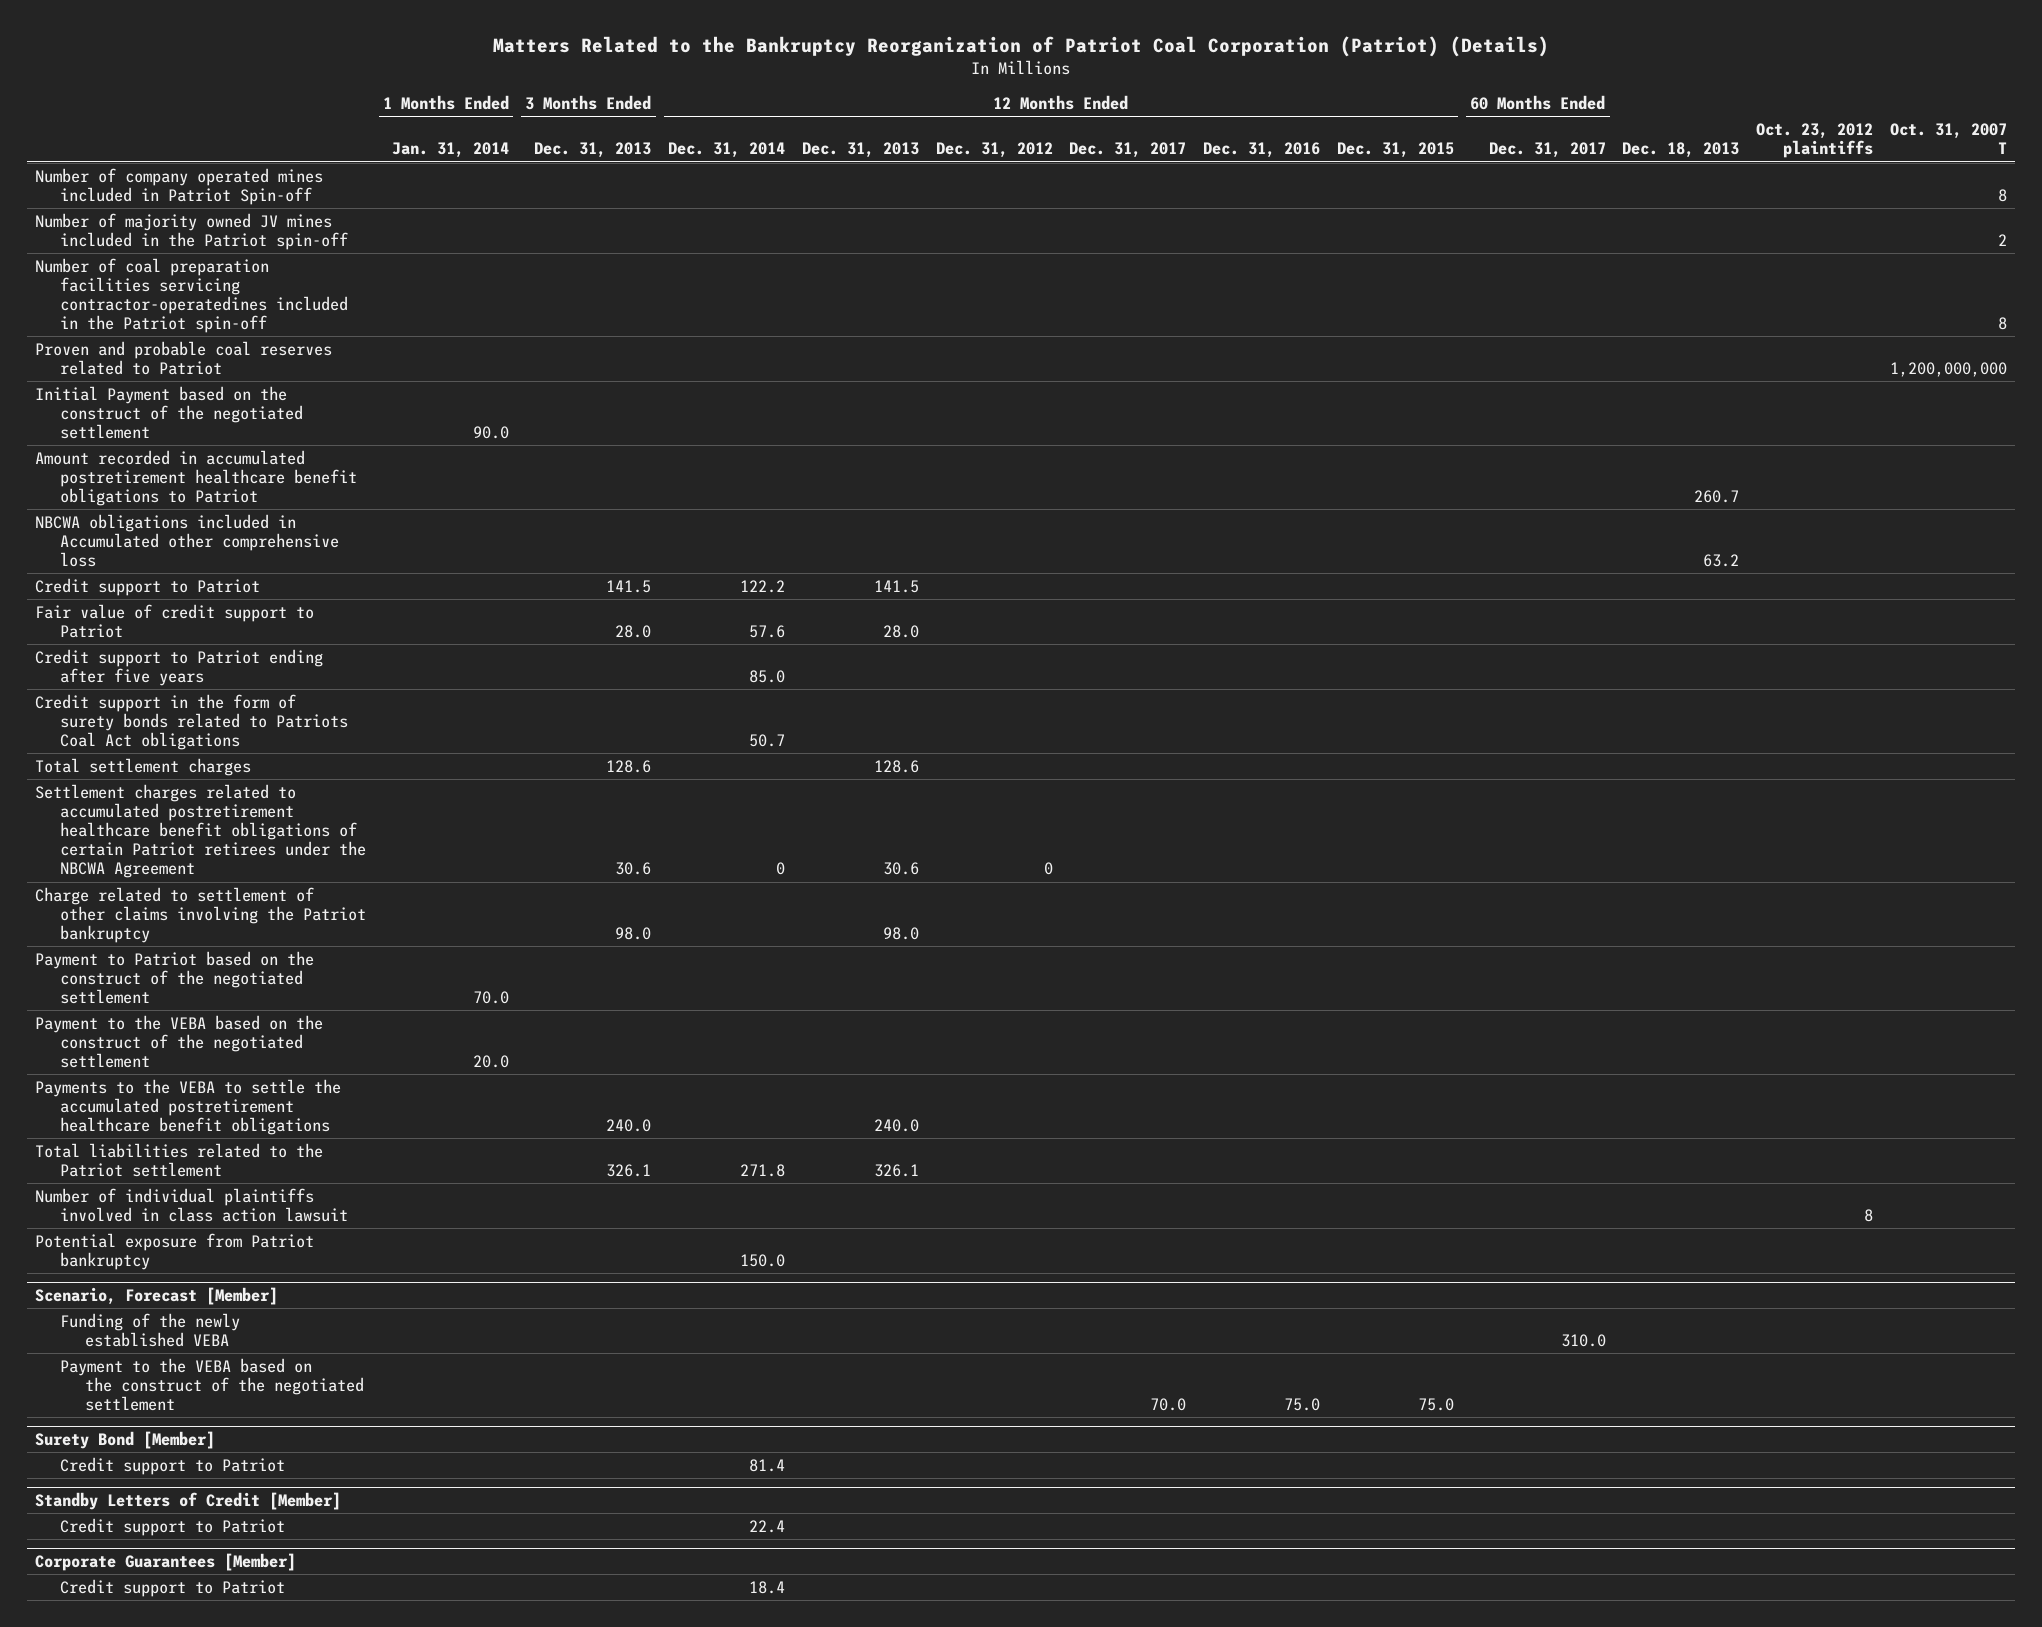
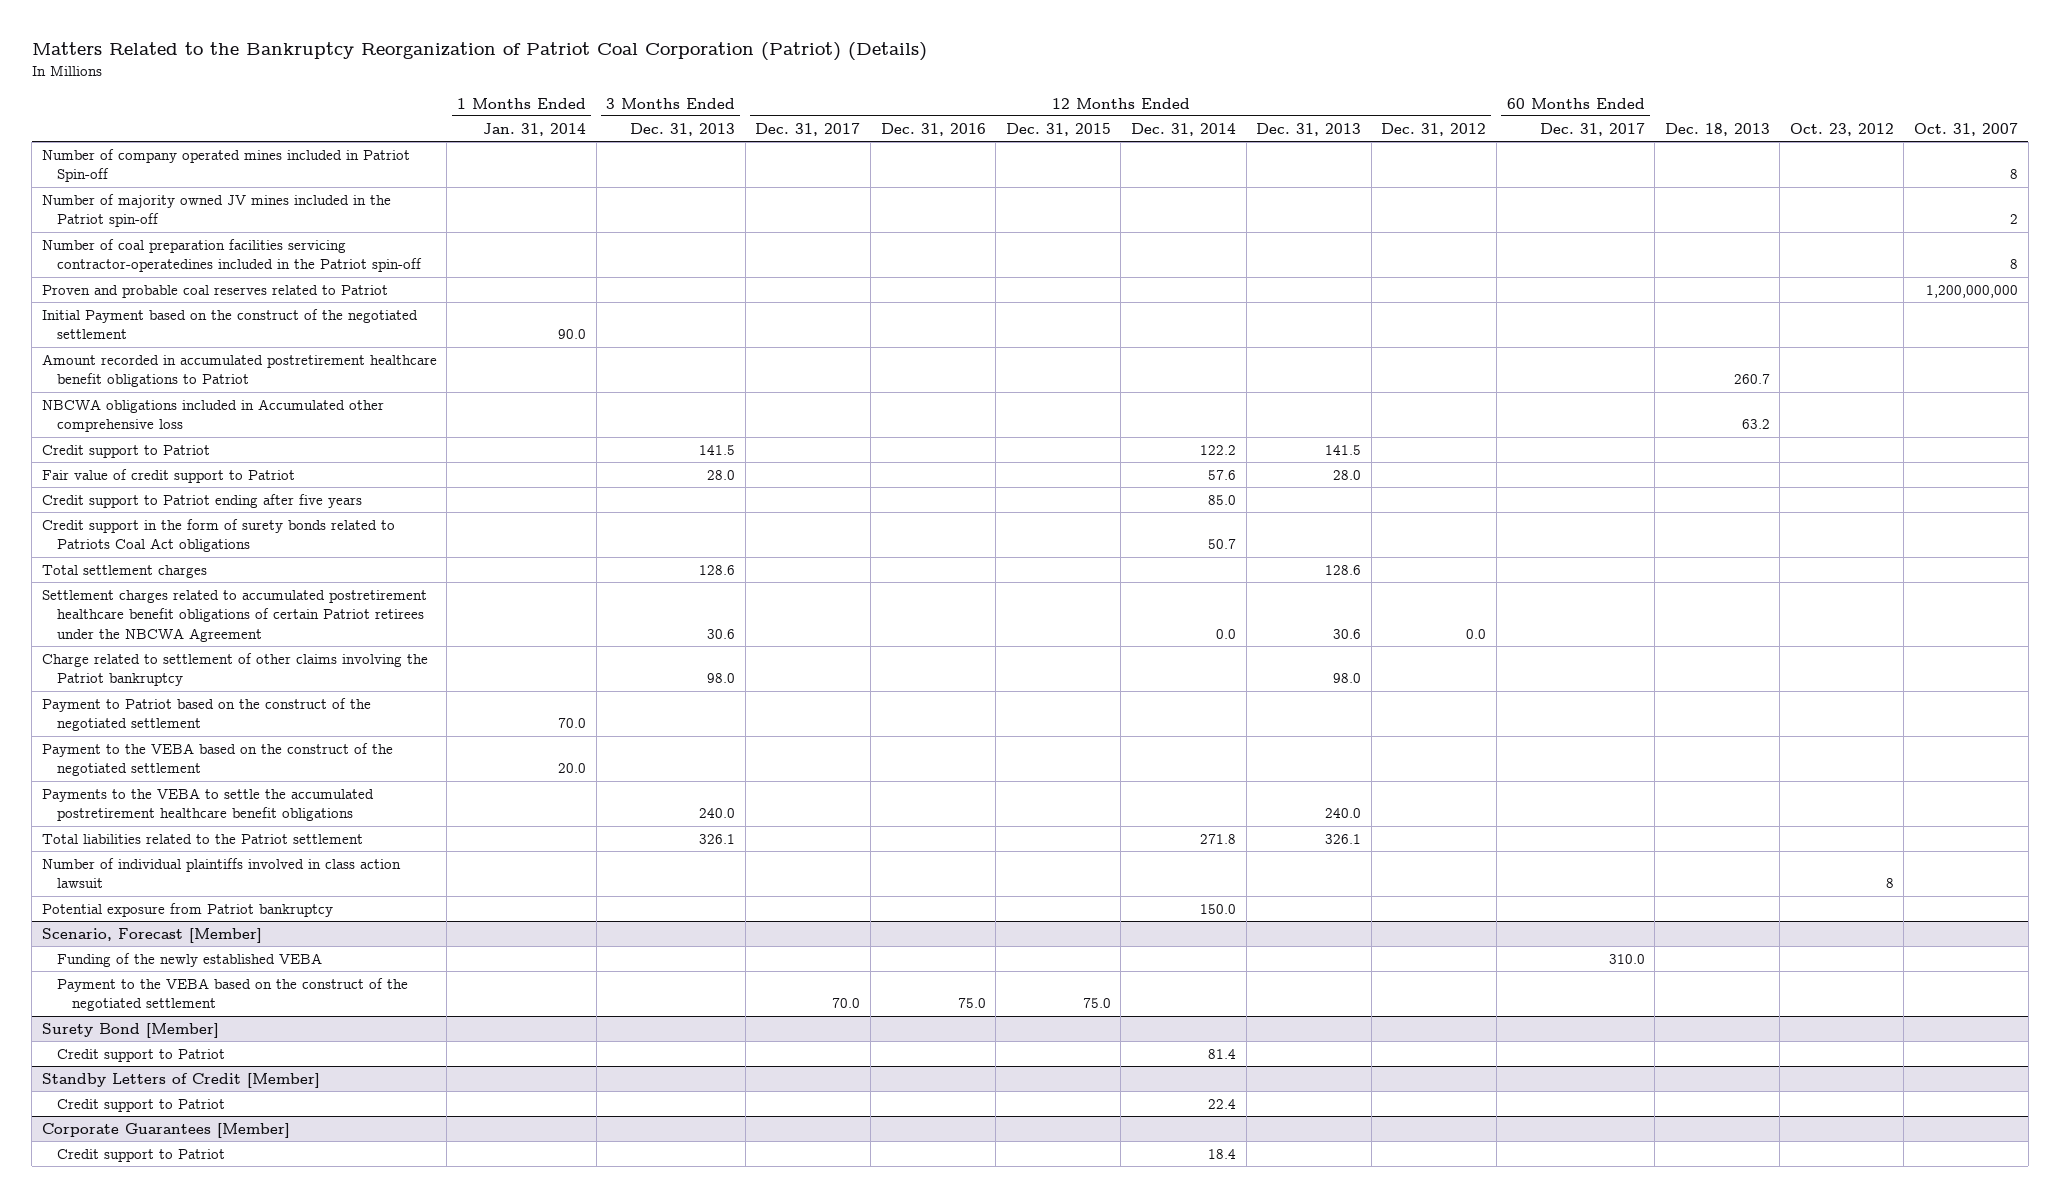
- | 1 Months Ended Jan. 31, 2014 | 3 Months Ended Dec. 31, 2013 | 12 Months Ended Dec. 31, 2014 | 12 Months Ended Dec. 31, 2013 | 12 Months Ended Dec. 31, 2012 | 12 Months Ended Dec. 31, 2017 | 12 Months Ended Dec. 31, 2016 | 12 Months Ended Dec. 31, 2015 | 60 Months Ended Dec. 31, 2017 | Dec. 18, 2013 | Oct. 23, 2012 plaintiffs | Oct. 31, 2007 T
+ | 1 Months Ended Jan. 31, 2014 | 3 Months Ended Dec. 31, 2013 | 12 Months Ended Dec. 31, 2017 | 12 Months Ended Dec. 31, 2016 | 12 Months Ended Dec. 31, 2015 | 12 Months Ended Dec. 31, 2014 | 12 Months Ended Dec. 31, 2013 | 12 Months Ended Dec. 31, 2012 | 60 Months Ended Dec. 31, 2017 | Dec. 18, 2013 | Oct. 23, 2012 | Oct. 31, 2007
- Settlement charges related to accumulated postretirement healthcare benefit obligations of certain Patriot retirees under the NBCWA Agreement | | 30.6 | 0 | 30.6 | 0 | | | | | | |
+ Settlement charges related to accumulated postretirement healthcare benefit obligations of certain Patriot retirees under the NBCWA Agreement | | 30.6 | | | | 0.0 | 30.6 | 0.0 | | | |

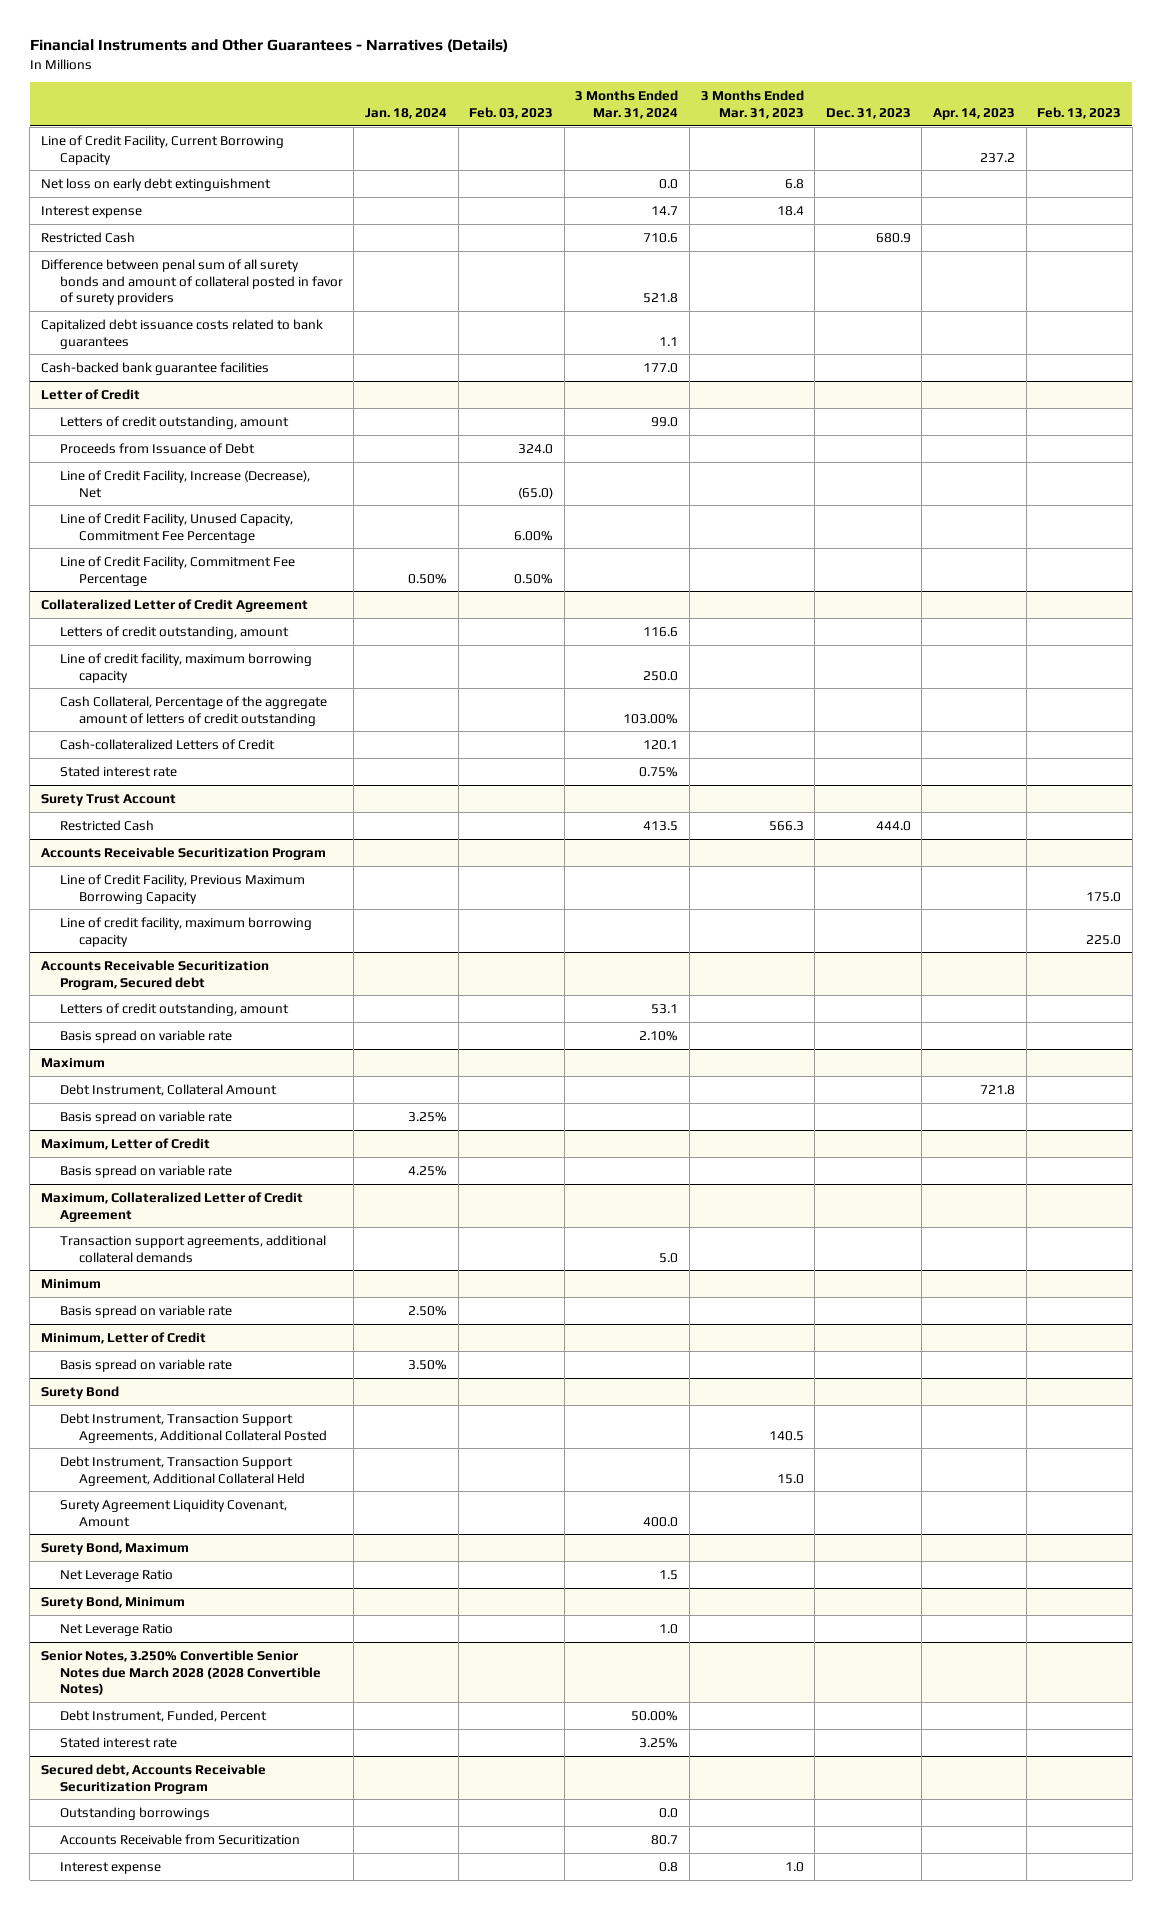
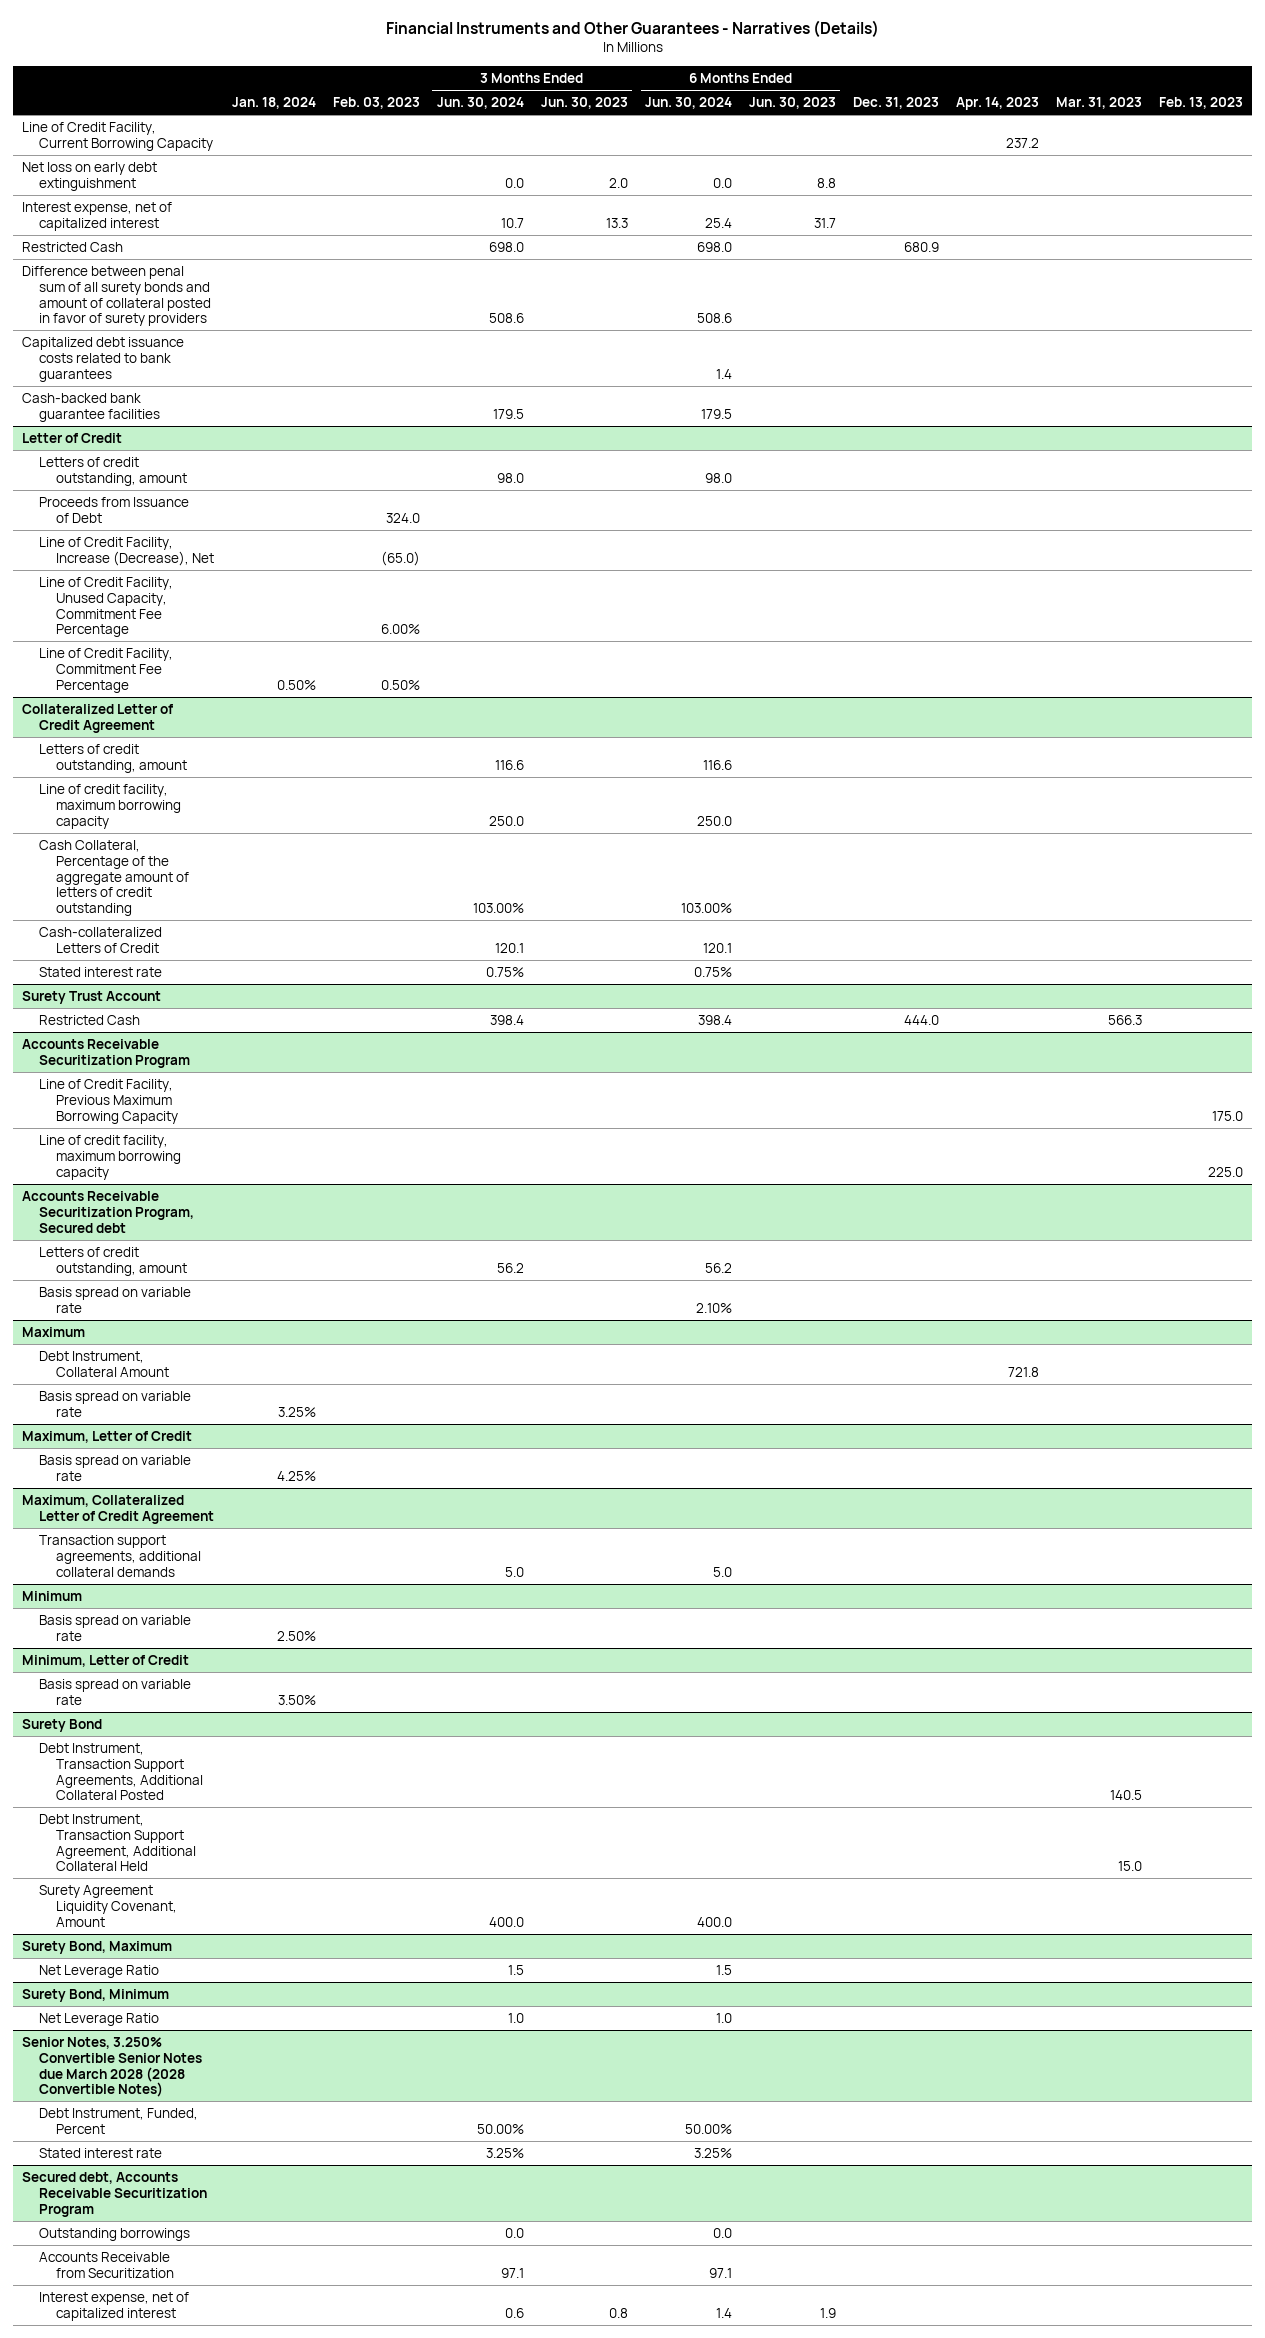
- | Jan. 18, 2024 | Feb. 03, 2023 | 3 Months Ended Mar. 31, 2024 | 3 Months Ended Mar. 31, 2023 | Dec. 31, 2023 | Apr. 14, 2023 | Feb. 13, 2023
+ | Jan. 18, 2024 | Feb. 03, 2023 | 3 Months Ended Jun. 30, 2024 | 3 Months Ended Jun. 30, 2023 | 6 Months Ended Jun. 30, 2024 | 6 Months Ended Jun. 30, 2023 | Dec. 31, 2023 | Apr. 14, 2023 | Mar. 31, 2023 | Feb. 13, 2023
- Interest expense | | | 14.7 | 18.4 | | |
+ Interest expense, net of capitalized interest | | | 10.7 | 13.3 | 25.4 | 31.7 | | | |
@ Secured debt, Accounts Receivable Securitization Program
- Interest expense | | | 0.8 | 1.0 | | |
+ Interest expense, net of capitalized interest | | | 0.6 | 0.8 | 1.4 | 1.9 | | | |

